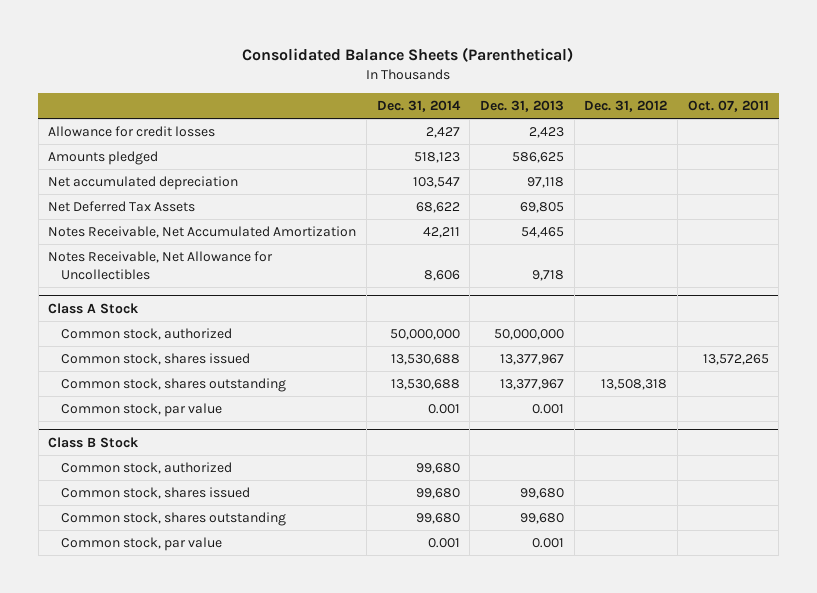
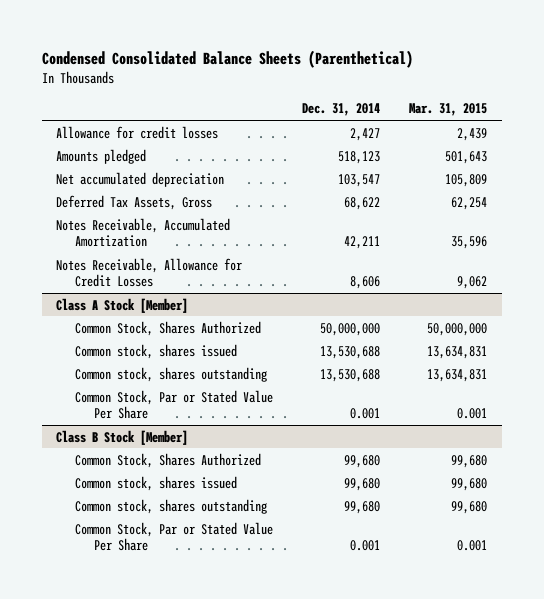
- Consolidated Balance Sheets (Parenthetical)
+ Condensed Consolidated Balance Sheets (Parenthetical)
- | Dec. 31, 2014 | Dec. 31, 2013 | Dec. 31, 2012 | Oct. 07, 2011
+ | Dec. 31, 2014 | Mar. 31, 2015
- Net Deferred Tax Assets | 68,622 | 69,805 | |
- Notes Receivable, Net Accumulated Amortization | 42,211 | 54,465 | |
- Notes Receivable, Net Allowance for Uncollectibles | 8,606 | 9,718 | |
- Class A Stock
- Common stock, authorized | 50,000,000 | 50,000,000 | |
+ Deferred Tax Assets, Gross | 68,622 | 62,254
+ Notes Receivable, Accumulated Amortization | 42,211 | 35,596
+ Notes Receivable, Allowance for Credit Losses | 8,606 | 9,062
+ Class A Stock [Member]
+ Common Stock, Shares Authorized | 50,000,000 | 50,000,000
- Common stock, par value | 0.001 | 0.001 | |
- Class B Stock
- Common stock, authorized | 99,680 | | |
+ Common Stock, Par or Stated Value Per Share | 0.001 | 0.001
+ Class B Stock [Member]
+ Common Stock, Shares Authorized | 99,680 | 99,680
- Common stock, par value | 0.001 | 0.001 | |
+ Common Stock, Par or Stated Value Per Share | 0.001 | 0.001

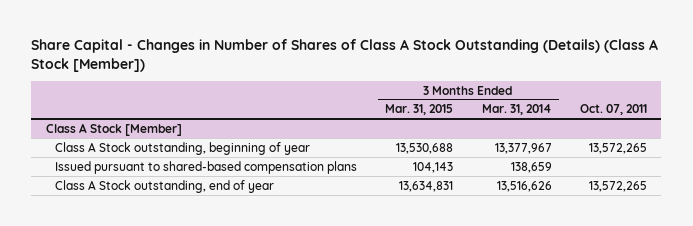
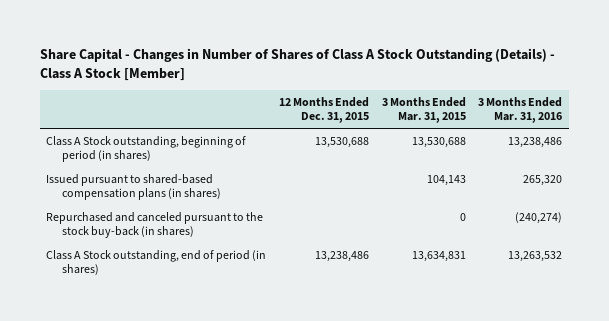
- Share Capital - Changes in Number of Shares of Class A Stock Outstanding (Details) (Class A Stock [Member])
+ Share Capital - Changes in Number of Shares of Class A Stock Outstanding (Details) - Class A Stock [Member]
- | 3 Months Ended Mar. 31, 2015 | 3 Months Ended Mar. 31, 2014 | Oct. 07, 2011
+ | 12 Months Ended Dec. 31, 2015 | 3 Months Ended Mar. 31, 2015 | 3 Months Ended Mar. 31, 2016
- Class A Stock [Member]
- Class A Stock outstanding, beginning of year | 13,530,688 | 13,377,967 | 13,572,265
- Issued pursuant to shared-based compensation plans | 104,143 | 138,659 |
- Class A Stock outstanding, end of year | 13,634,831 | 13,516,626 | 13,572,265
+ Class A Stock outstanding, beginning of period (in shares) | 13,530,688 | 13,530,688 | 13,238,486
+ Issued pursuant to shared-based compensation plans (in shares) | | 104,143 | 265,320
+ Repurchased and canceled pursuant to the stock buy-back (in shares) | | 0 | (240,274)
+ Class A Stock outstanding, end of period (in shares) | 13,238,486 | 13,634,831 | 13,263,532

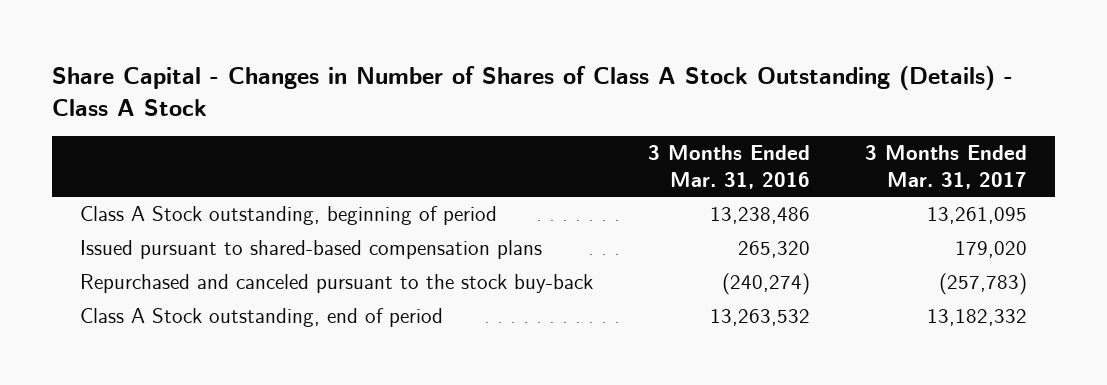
- Share Capital - Changes in Number of Shares of Class A Stock Outstanding (Details) - Class A Stock [Member]
+ Share Capital - Changes in Number of Shares of Class A Stock Outstanding (Details) - Class A Stock
- | 12 Months Ended Dec. 31, 2015 | 3 Months Ended Mar. 31, 2015 | 3 Months Ended Mar. 31, 2016
+ | 3 Months Ended Mar. 31, 2016 | 3 Months Ended Mar. 31, 2017
- Class A Stock outstanding, beginning of period (in shares) | 13,530,688 | 13,530,688 | 13,238,486
- Issued pursuant to shared-based compensation plans (in shares) | | 104,143 | 265,320
- Repurchased and canceled pursuant to the stock buy-back (in shares) | | 0 | (240,274)
- Class A Stock outstanding, end of period (in shares) | 13,238,486 | 13,634,831 | 13,263,532
+ Class A Stock outstanding, beginning of period | 13,238,486 | 13,261,095
+ Issued pursuant to shared-based compensation plans | 265,320 | 179,020
+ Repurchased and canceled pursuant to the stock buy-back | (240,274) | (257,783)
+ Class A Stock outstanding, end of period | 13,263,532 | 13,182,332

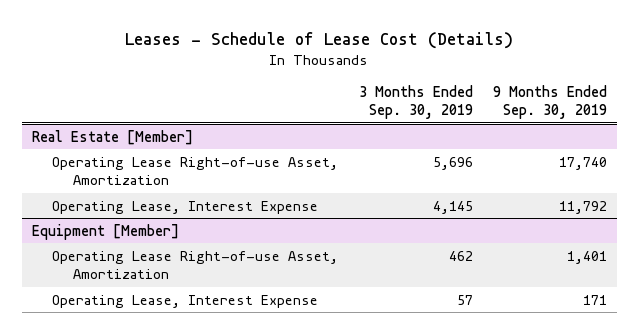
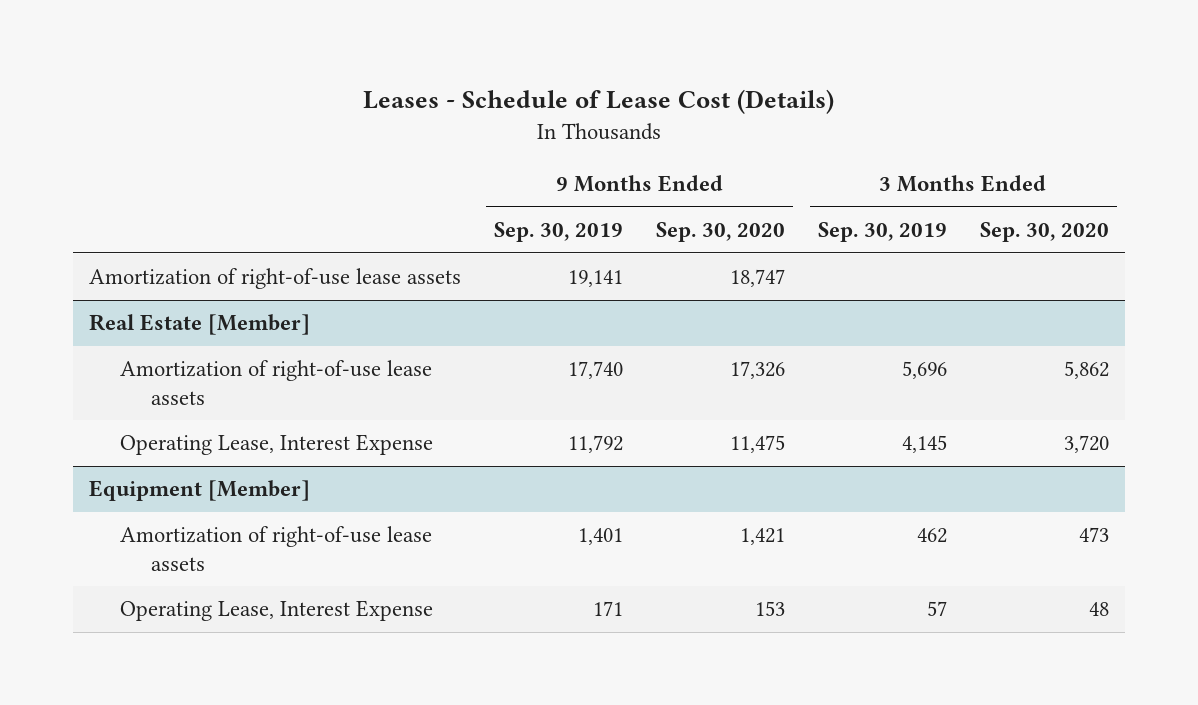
- | 3 Months Ended Sep. 30, 2019 | 9 Months Ended Sep. 30, 2019
+ | 9 Months Ended Sep. 30, 2019 | 9 Months Ended Sep. 30, 2020 | 3 Months Ended Sep. 30, 2019 | 3 Months Ended Sep. 30, 2020
+ Amortization of right-of-use lease assets | 19,141 | 18,747 | |
@ Real Estate [Member]
- Operating Lease Right-of-use Asset, Amortization | 5,696 | 17,740
+ Amortization of right-of-use lease assets | 17,740 | 17,326 | 5,696 | 5,862
@ Equipment [Member]
- Operating Lease Right-of-use Asset, Amortization | 462 | 1,401
+ Amortization of right-of-use lease assets | 1,401 | 1,421 | 462 | 473

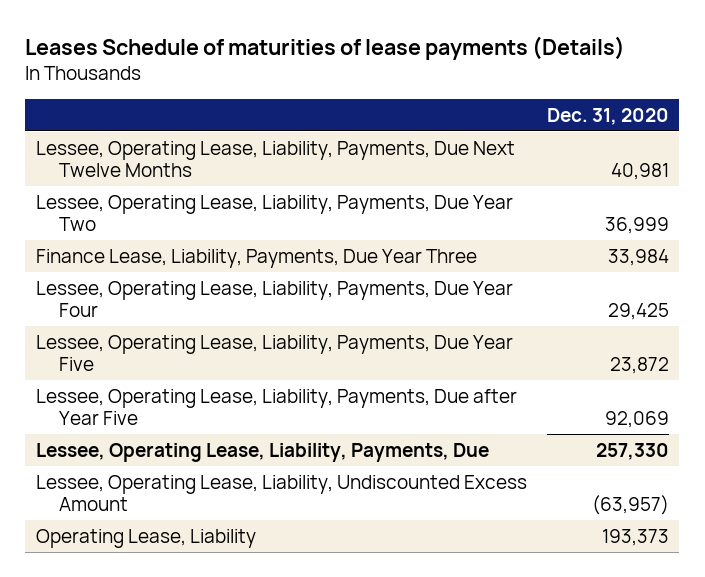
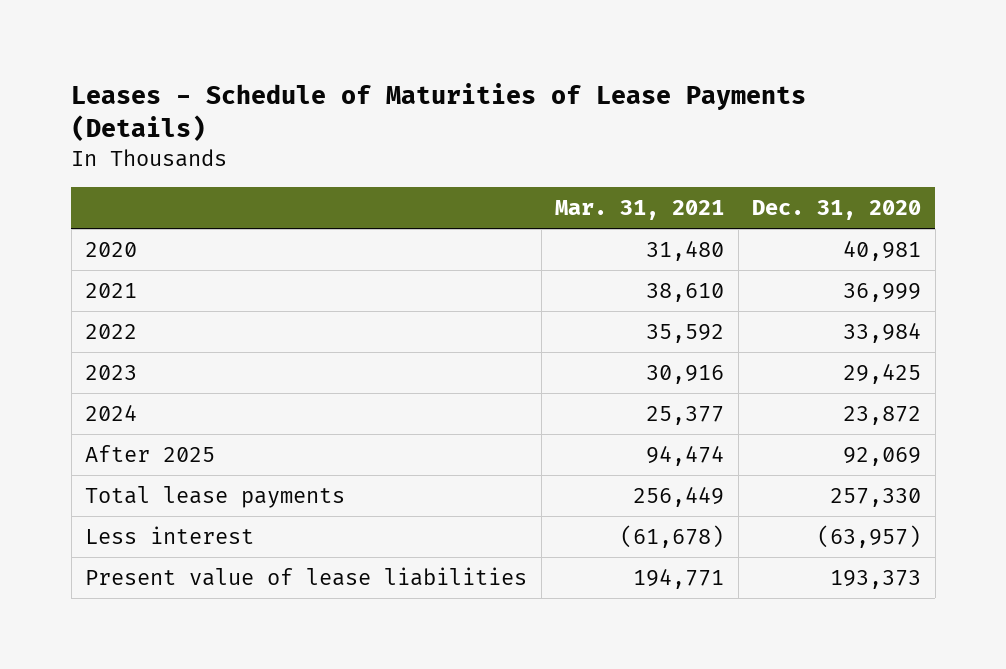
- Leases Schedule of maturities of lease payments (Details)
+ Leases - Schedule of Maturities of Lease Payments (Details)
- | Dec. 31, 2020
+ | Mar. 31, 2021 | Dec. 31, 2020
- Lessee, Operating Lease, Liability, Payments, Due Next Twelve Months | 40,981
- Lessee, Operating Lease, Liability, Payments, Due Year Two | 36,999
- Finance Lease, Liability, Payments, Due Year Three | 33,984
- Lessee, Operating Lease, Liability, Payments, Due Year Four | 29,425
- Lessee, Operating Lease, Liability, Payments, Due Year Five | 23,872
- Lessee, Operating Lease, Liability, Payments, Due after Year Five | 92,069
- Lessee, Operating Lease, Liability, Payments, Due | 257,330
- Lessee, Operating Lease, Liability, Undiscounted Excess Amount | (63,957)
- Operating Lease, Liability | 193,373
+ 2020 | 31,480 | 40,981
+ 2021 | 38,610 | 36,999
+ 2022 | 35,592 | 33,984
+ 2023 | 30,916 | 29,425
+ 2024 | 25,377 | 23,872
+ After 2025 | 94,474 | 92,069
+ Total lease payments | 256,449 | 257,330
+ Less interest | (61,678) | (63,957)
+ Present value of lease liabilities | 194,771 | 193,373

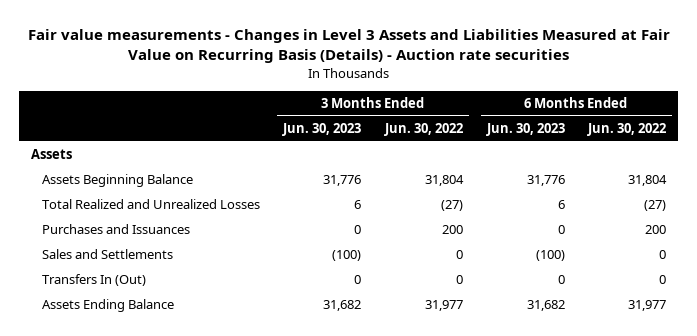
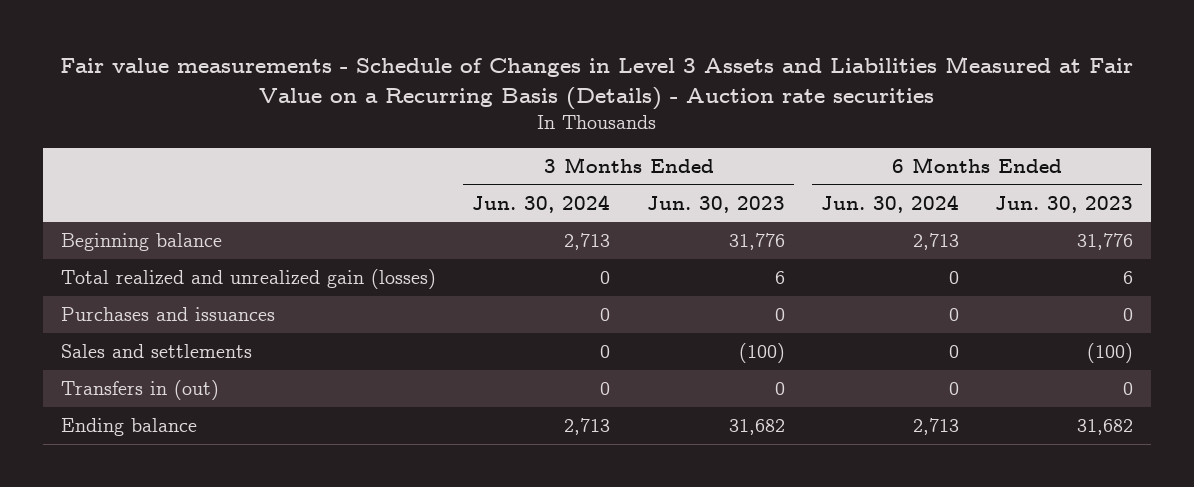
- Fair value measurements - Changes in Level 3 Assets and Liabilities Measured at Fair Value on Recurring Basis (Details) - Auction rate securities
+ Fair value measurements - Schedule of Changes in Level 3 Assets and Liabilities Measured at Fair Value on a Recurring Basis (Details) - Auction rate securities
- | 3 Months Ended Jun. 30, 2023 | 3 Months Ended Jun. 30, 2022 | 6 Months Ended Jun. 30, 2023 | 6 Months Ended Jun. 30, 2022
+ | 3 Months Ended Jun. 30, 2024 | 3 Months Ended Jun. 30, 2023 | 6 Months Ended Jun. 30, 2024 | 6 Months Ended Jun. 30, 2023
- Assets
- Assets Beginning Balance | 31,776 | 31,804 | 31,776 | 31,804
- Total Realized and Unrealized Losses | 6 | (27) | 6 | (27)
- Purchases and Issuances | 0 | 200 | 0 | 200
- Sales and Settlements | (100) | 0 | (100) | 0
- Transfers In (Out) | 0 | 0 | 0 | 0
- Assets Ending Balance | 31,682 | 31,977 | 31,682 | 31,977
+ Beginning balance | 2,713 | 31,776 | 2,713 | 31,776
+ Total realized and unrealized gain (losses) | 0 | 6 | 0 | 6
+ Purchases and issuances | 0 | 0 | 0 | 0
+ Sales and settlements | 0 | (100) | 0 | (100)
+ Transfers in (out) | 0 | 0 | 0 | 0
+ Ending balance | 2,713 | 31,682 | 2,713 | 31,682

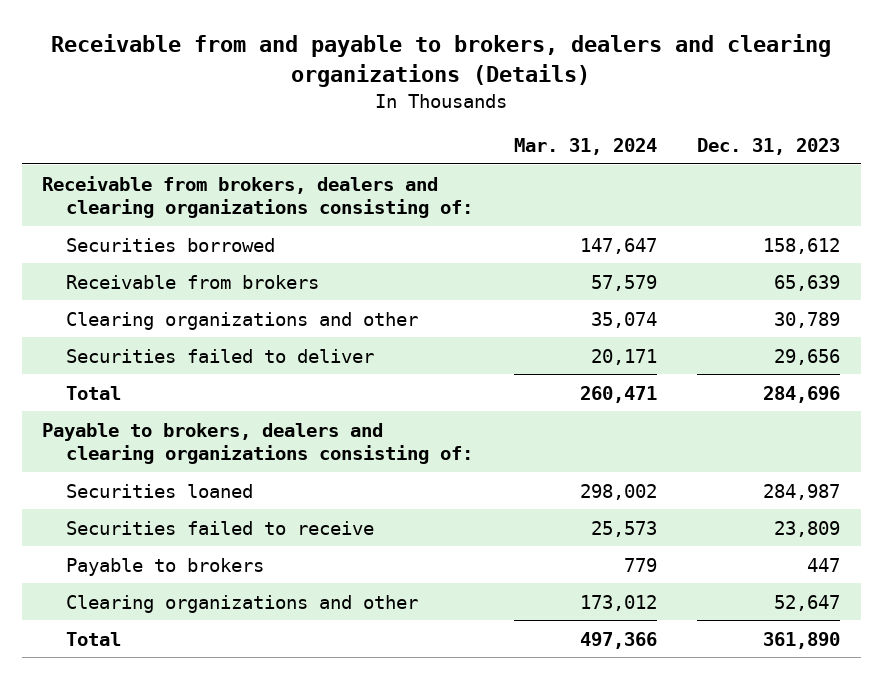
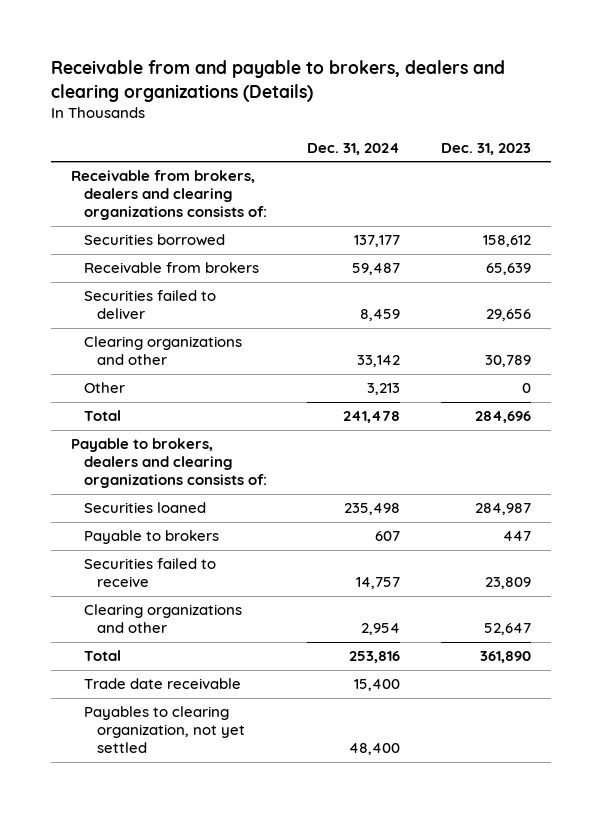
- | Mar. 31, 2024 | Dec. 31, 2023
+ | Dec. 31, 2024 | Dec. 31, 2023
- Receivable from brokers, dealers and clearing organizations consisting of:
+ Receivable from brokers, dealers and clearing organizations consists of:
moved down: Clearing organizations and other | 33,142 | 30,789
+ Other | 3,213 | 0
- Payable to brokers, dealers and clearing organizations consisting of:
+ Payable to brokers, dealers and clearing organizations consists of:
moved down: Securities failed to receive | 14,757 | 23,809
+ Trade date receivable | 15,400 |
+ Payables to clearing organization, not yet settled | 48,400 |

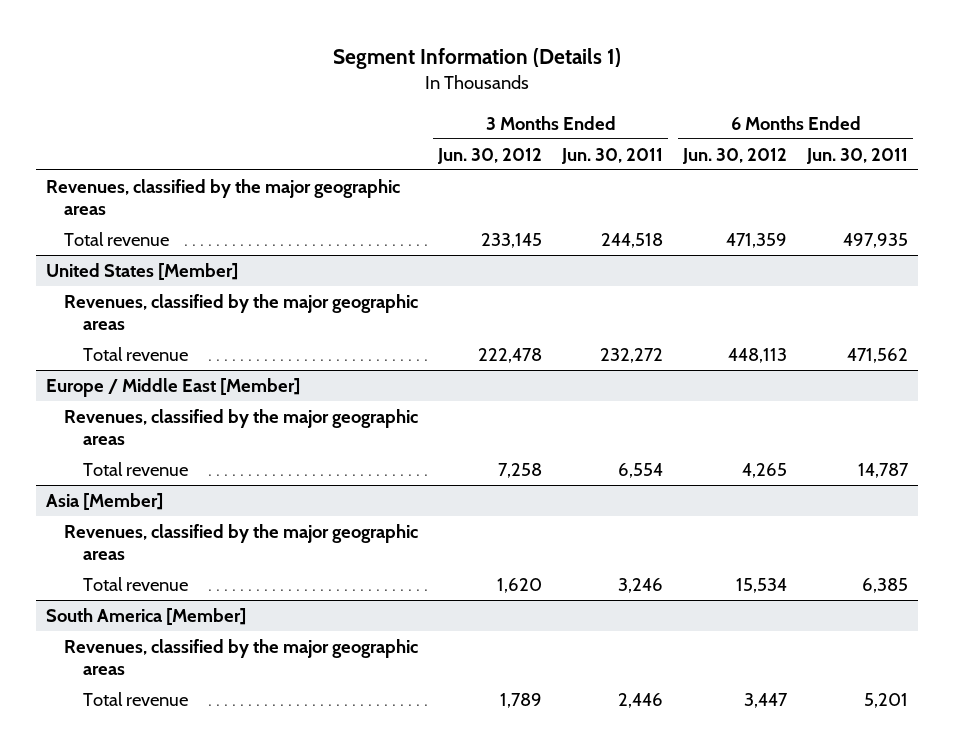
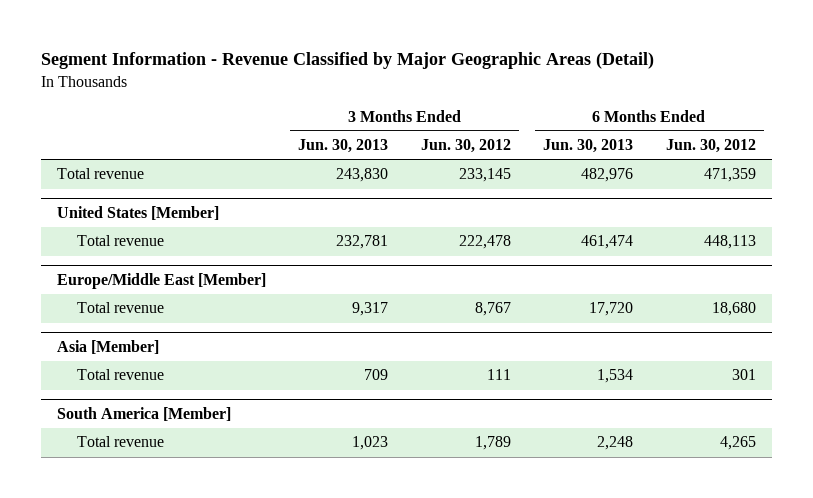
- Segment Information (Details 1)
+ Segment Information - Revenue Classified by Major Geographic Areas (Detail)
- | 3 Months Ended Jun. 30, 2012 | 3 Months Ended Jun. 30, 2011 | 6 Months Ended Jun. 30, 2012 | 6 Months Ended Jun. 30, 2011
+ | 3 Months Ended Jun. 30, 2013 | 3 Months Ended Jun. 30, 2012 | 6 Months Ended Jun. 30, 2013 | 6 Months Ended Jun. 30, 2012
- Revenues, classified by the major geographic areas
@ United States [Member]
- Revenues, classified by the major geographic areas
- Europe / Middle East [Member]
- Revenues, classified by the major geographic areas
- Total revenue | 7,258 | 6,554 | 4,265 | 14,787
+ Europe/Middle East [Member]
+ Total revenue | 9,317 | 8,767 | 17,720 | 18,680
@ Asia [Member]
- Revenues, classified by the major geographic areas
- Total revenue | 1,620 | 3,246 | 15,534 | 6,385
+ Total revenue | 709 | 111 | 1,534 | 301
@ South America [Member]
- Revenues, classified by the major geographic areas
- Total revenue | 1,789 | 2,446 | 3,447 | 5,201
+ Total revenue | 1,023 | 1,789 | 2,248 | 4,265

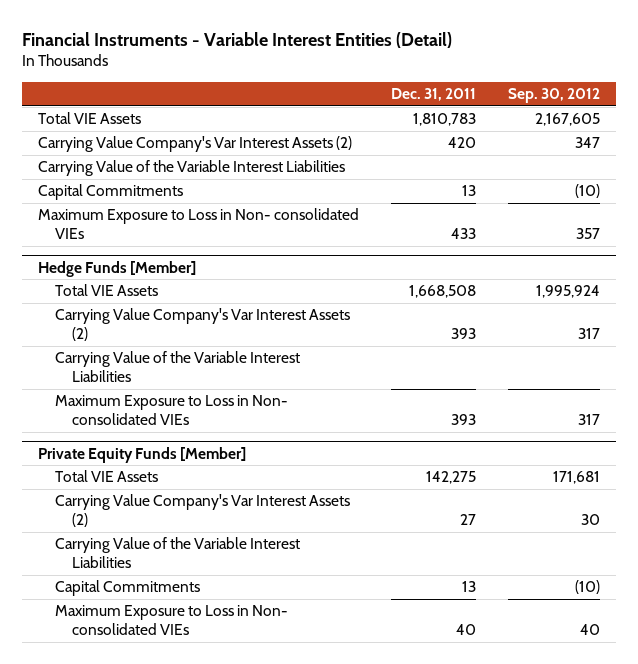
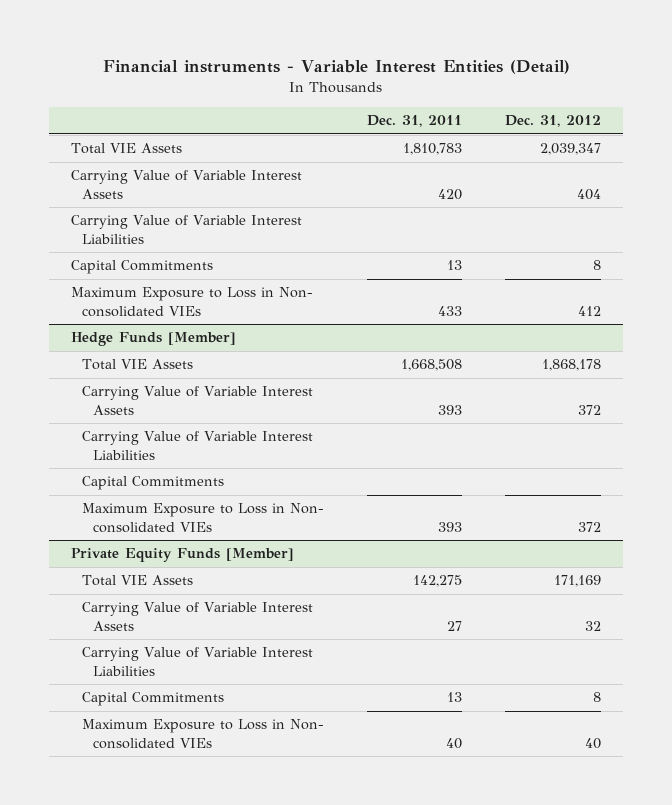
- Financial Instruments - Variable Interest Entities (Detail)
+ Financial instruments - Variable Interest Entities (Detail)
- | Dec. 31, 2011 | Sep. 30, 2012
+ | Dec. 31, 2011 | Dec. 31, 2012
- Carrying Value Company's Var Interest Assets (2) | 420 | 347
- Carrying Value of the Variable Interest Liabilities
+ Carrying Value of Variable Interest Assets | 420 | 404
+ Carrying Value of Variable Interest Liabilities
@ Hedge Funds [Member]
- Carrying Value Company's Var Interest Assets (2) | 393 | 317
- Carrying Value of the Variable Interest Liabilities
+ Carrying Value of Variable Interest Assets | 393 | 372
+ Carrying Value of Variable Interest Liabilities
+ Capital Commitments
@ Private Equity Funds [Member]
- Carrying Value Company's Var Interest Assets (2) | 27 | 30
- Carrying Value of the Variable Interest Liabilities
+ Carrying Value of Variable Interest Assets | 27 | 32
+ Carrying Value of Variable Interest Liabilities

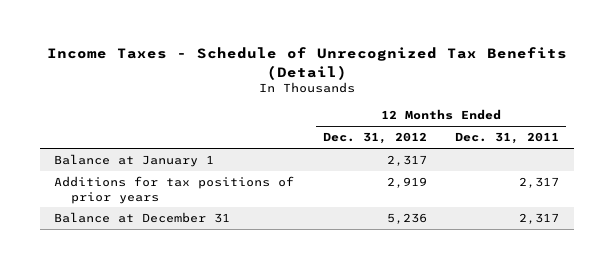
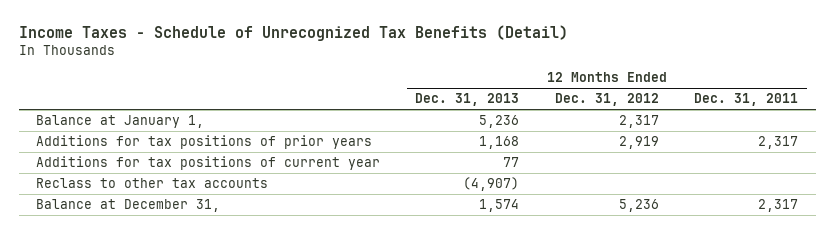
- | 12 Months Ended Dec. 31, 2012 | 12 Months Ended Dec. 31, 2011
+ | 12 Months Ended Dec. 31, 2013 | 12 Months Ended Dec. 31, 2012 | 12 Months Ended Dec. 31, 2011
- Balance at January 1 | 2,317 |
+ Balance at January 1, | 5,236 | 2,317 |
- Balance at December 31 | 5,236 | 2,317
+ Additions for tax positions of current year | 77 | |
+ Reclass to other tax accounts | (4,907) | |
+ Balance at December 31, | 1,574 | 5,236 | 2,317

